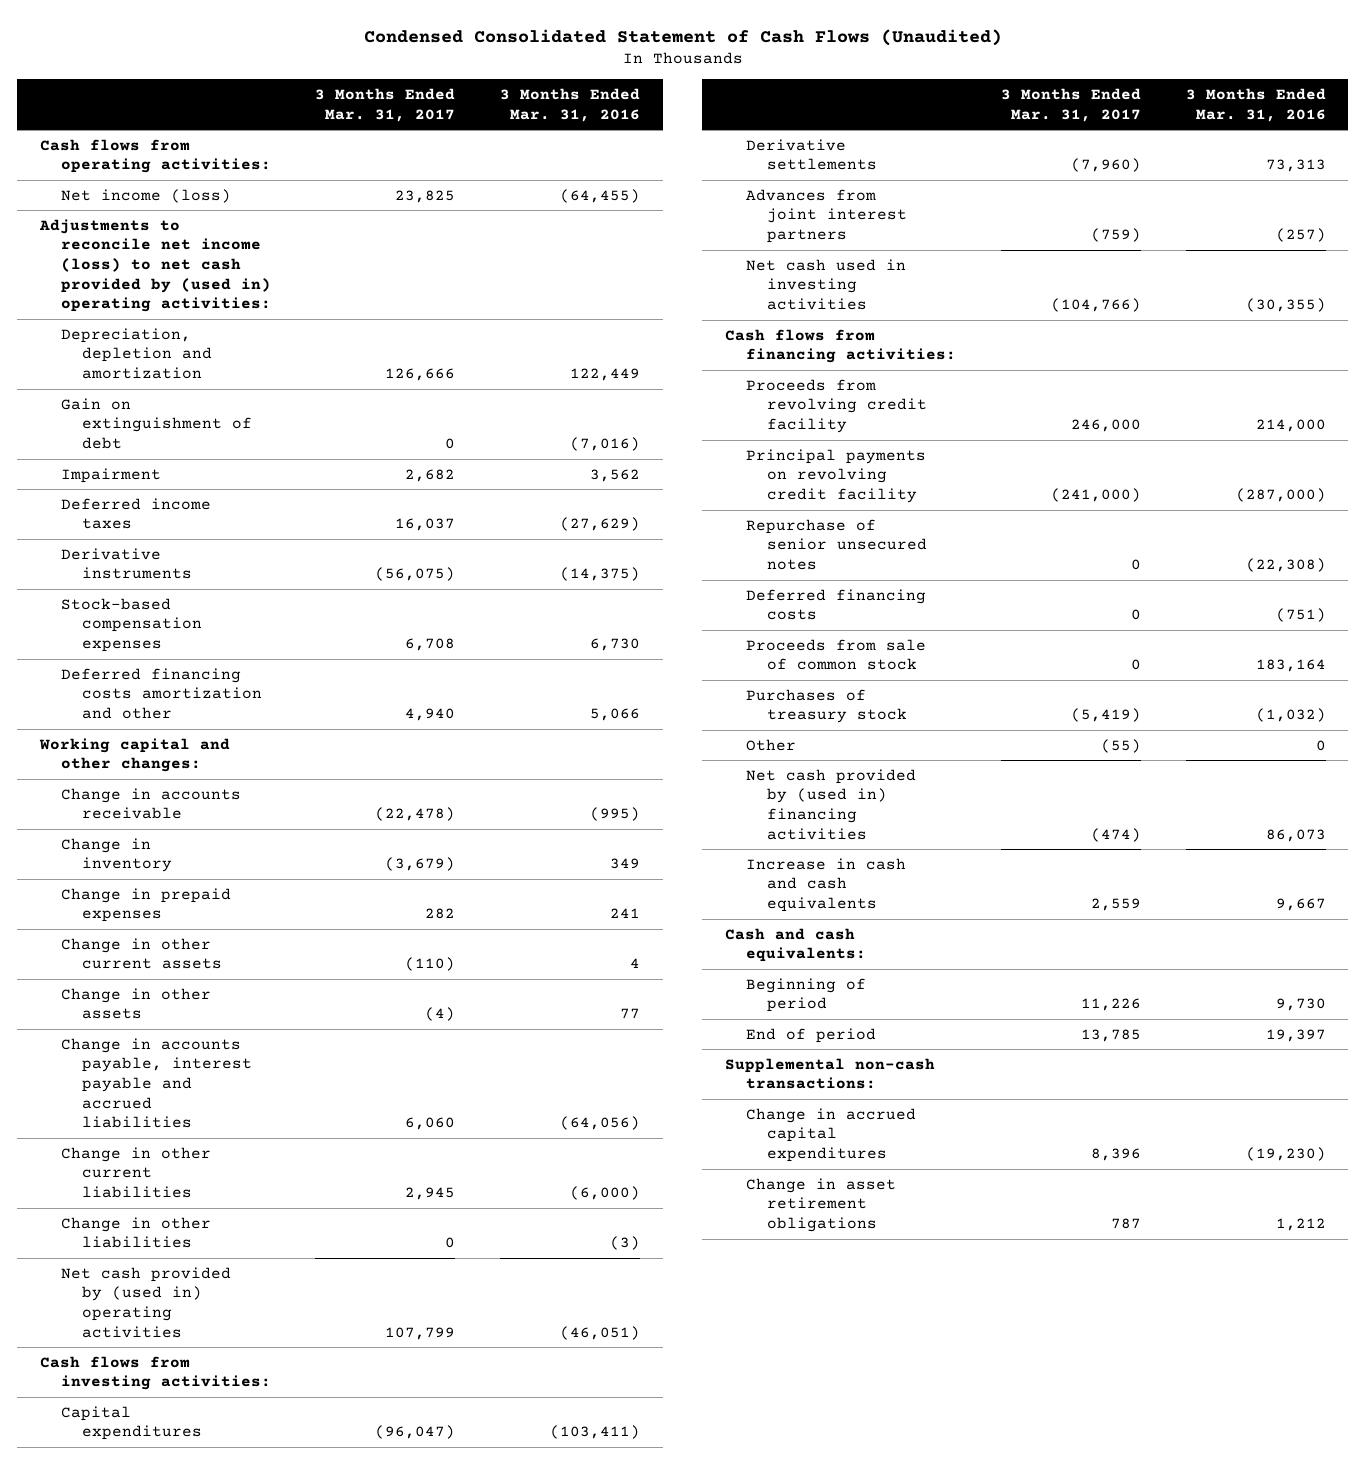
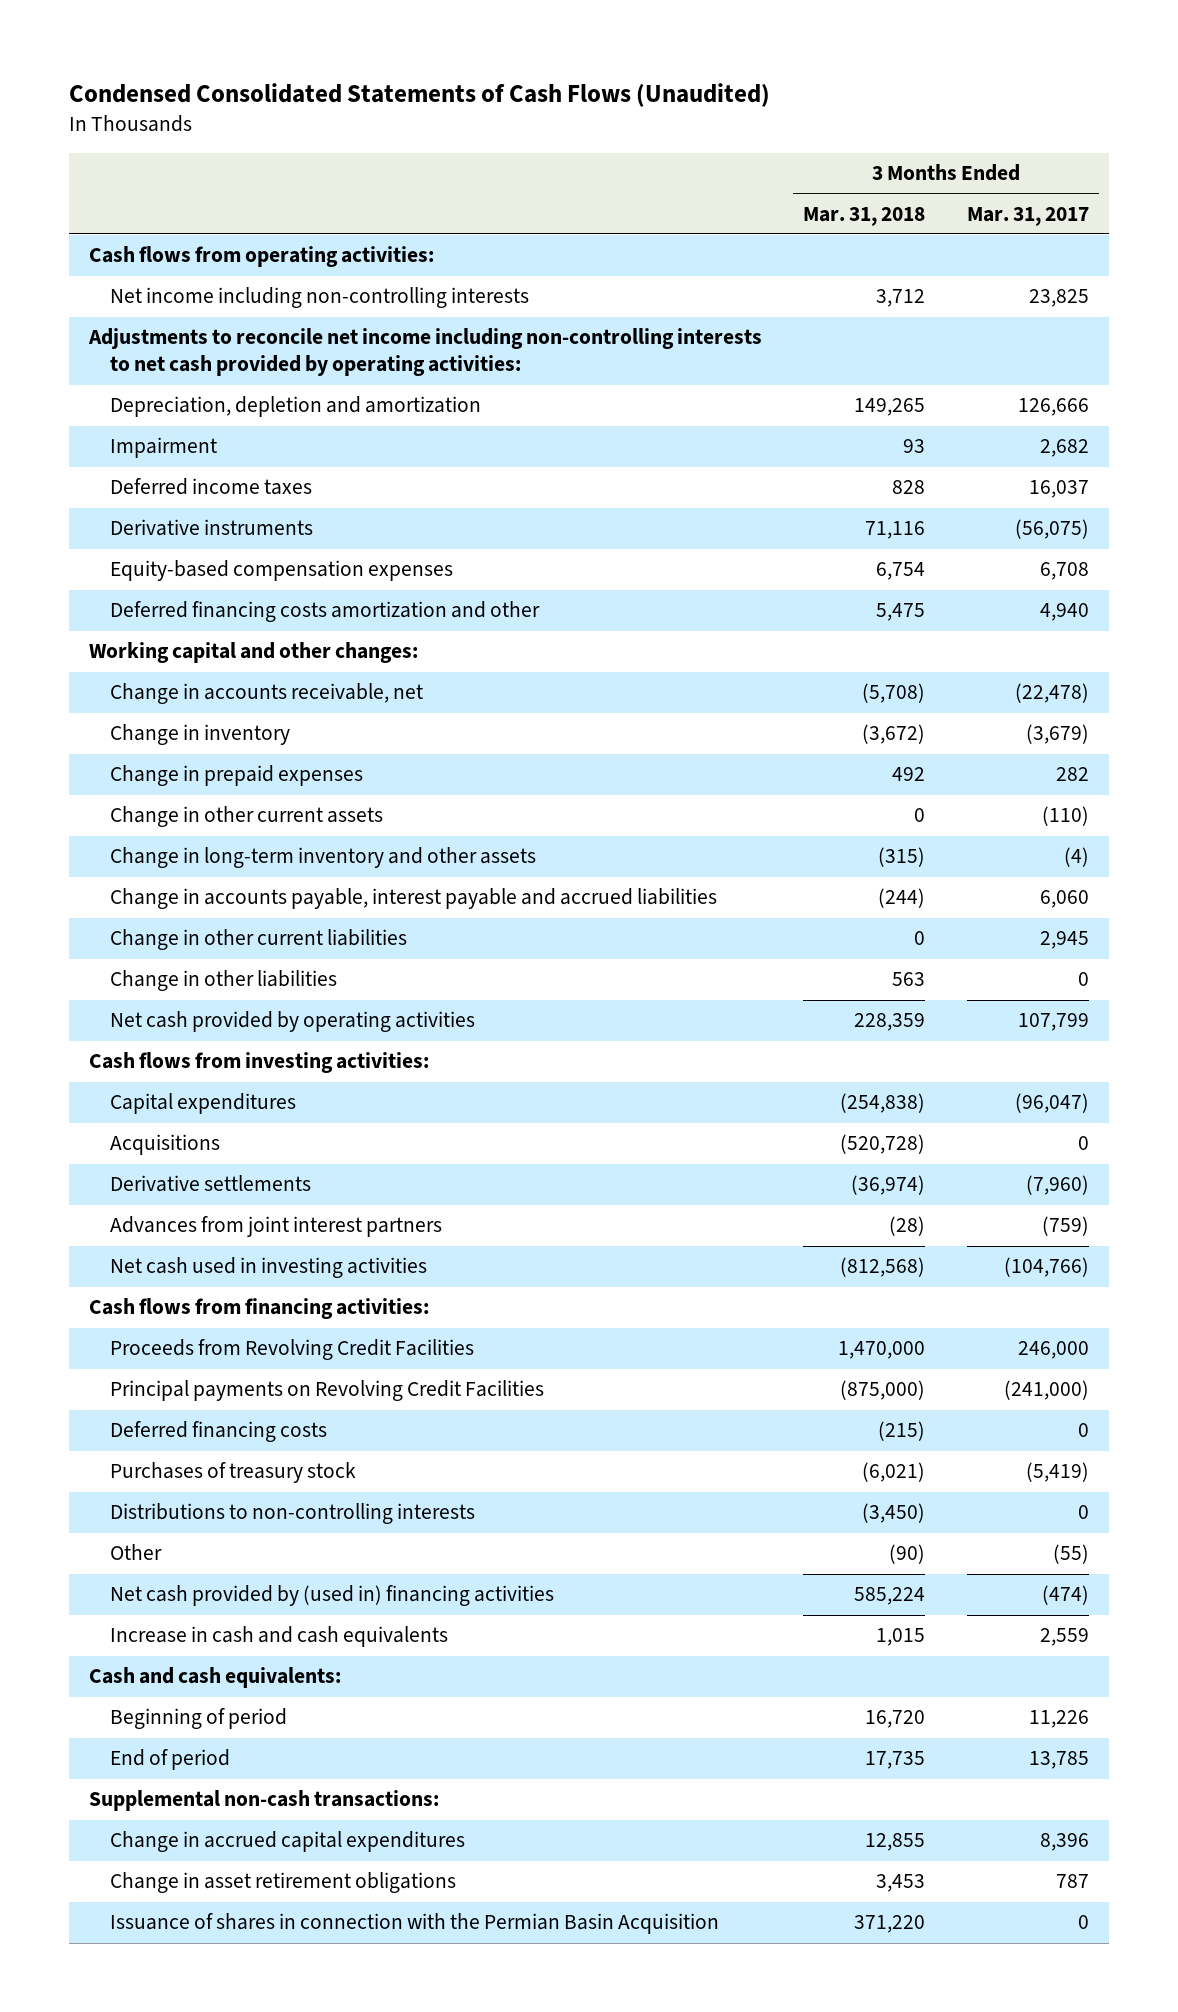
- Condensed Consolidated Statement of Cash Flows (Unaudited)
+ Condensed Consolidated Statements of Cash Flows (Unaudited)
- | 3 Months Ended Mar. 31, 2017 | 3 Months Ended Mar. 31, 2016
+ | 3 Months Ended Mar. 31, 2018 | 3 Months Ended Mar. 31, 2017
- Net income (loss) | 23,825 | (64,455)
- Adjustments to reconcile net income (loss) to net cash provided by (used in) operating activities:
+ Net income including non-controlling interests | 3,712 | 23,825
+ Adjustments to reconcile net income including non-controlling interests to net cash provided by operating activities:
- Gain on extinguishment of debt | 0 | (7,016)
- Stock-based compensation expenses | 6,708 | 6,730
+ Equity-based compensation expenses | 6,754 | 6,708
- Change in accounts receivable | (22,478) | (995)
+ Change in accounts receivable, net | (5,708) | (22,478)
- Change in other assets | (4) | 77
+ Change in long-term inventory and other assets | (315) | (4)
- Net cash provided by (used in) operating activities | 107,799 | (46,051)
+ Net cash provided by operating activities | 228,359 | 107,799
+ Acquisitions | (520,728) | 0
- Proceeds from revolving credit facility | 246,000 | 214,000
- Principal payments on revolving credit facility | (241,000) | (287,000)
- Repurchase of senior unsecured notes | 0 | (22,308)
+ Proceeds from Revolving Credit Facilities | 1,470,000 | 246,000
+ Principal payments on Revolving Credit Facilities | (875,000) | (241,000)
- Proceeds from sale of common stock | 0 | 183,164
+ Distributions to non-controlling interests | (3,450) | 0
+ Issuance of shares in connection with the Permian Basin Acquisition | 371,220 | 0

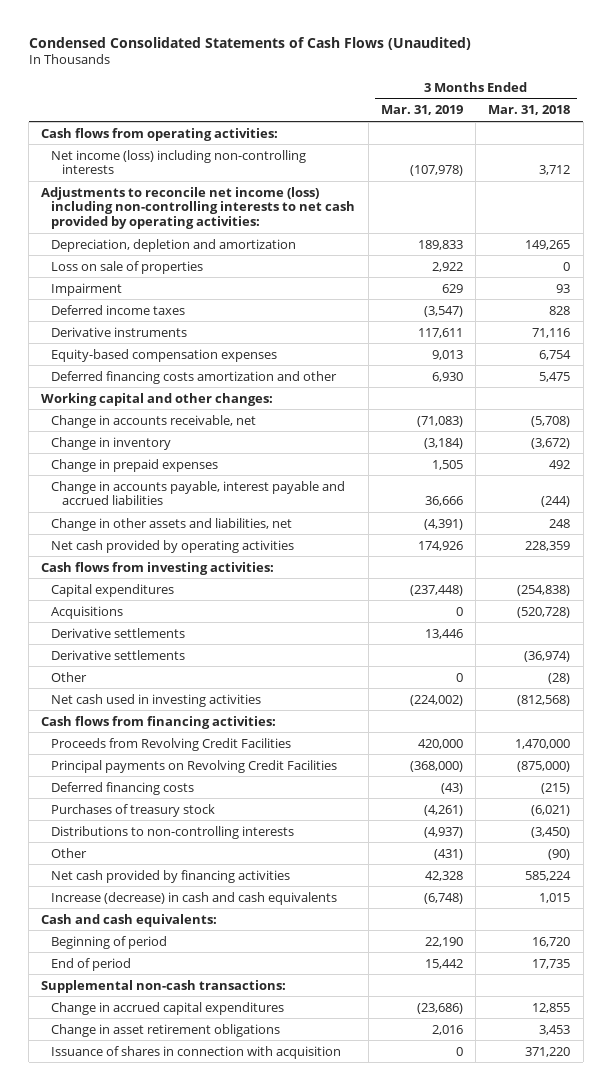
- | 3 Months Ended Mar. 31, 2018 | 3 Months Ended Mar. 31, 2017
+ | 3 Months Ended Mar. 31, 2019 | 3 Months Ended Mar. 31, 2018
- Net income including non-controlling interests | 3,712 | 23,825
- Adjustments to reconcile net income including non-controlling interests to net cash provided by operating activities:
+ Net income (loss) including non-controlling interests | (107,978) | 3,712
+ Adjustments to reconcile net income (loss) including non-controlling interests to net cash provided by operating activities:
+ Loss on sale of properties | 2,922 | 0
- Change in other current assets | 0 | (110)
- Change in long-term inventory and other assets | (315) | (4)
- Change in other current liabilities | 0 | 2,945
- Change in other liabilities | 563 | 0
+ Change in other assets and liabilities, net | (4,391) | 248
+ Derivative settlements | 13,446 |
- Advances from joint interest partners | (28) | (759)
+ Other | 0 | (28)
- Net cash provided by (used in) financing activities | 585,224 | (474)
- Increase in cash and cash equivalents | 1,015 | 2,559
+ Net cash provided by financing activities | 42,328 | 585,224
+ Increase (decrease) in cash and cash equivalents | (6,748) | 1,015
- Issuance of shares in connection with the Permian Basin Acquisition | 371,220 | 0
+ Issuance of shares in connection with acquisition | 0 | 371,220

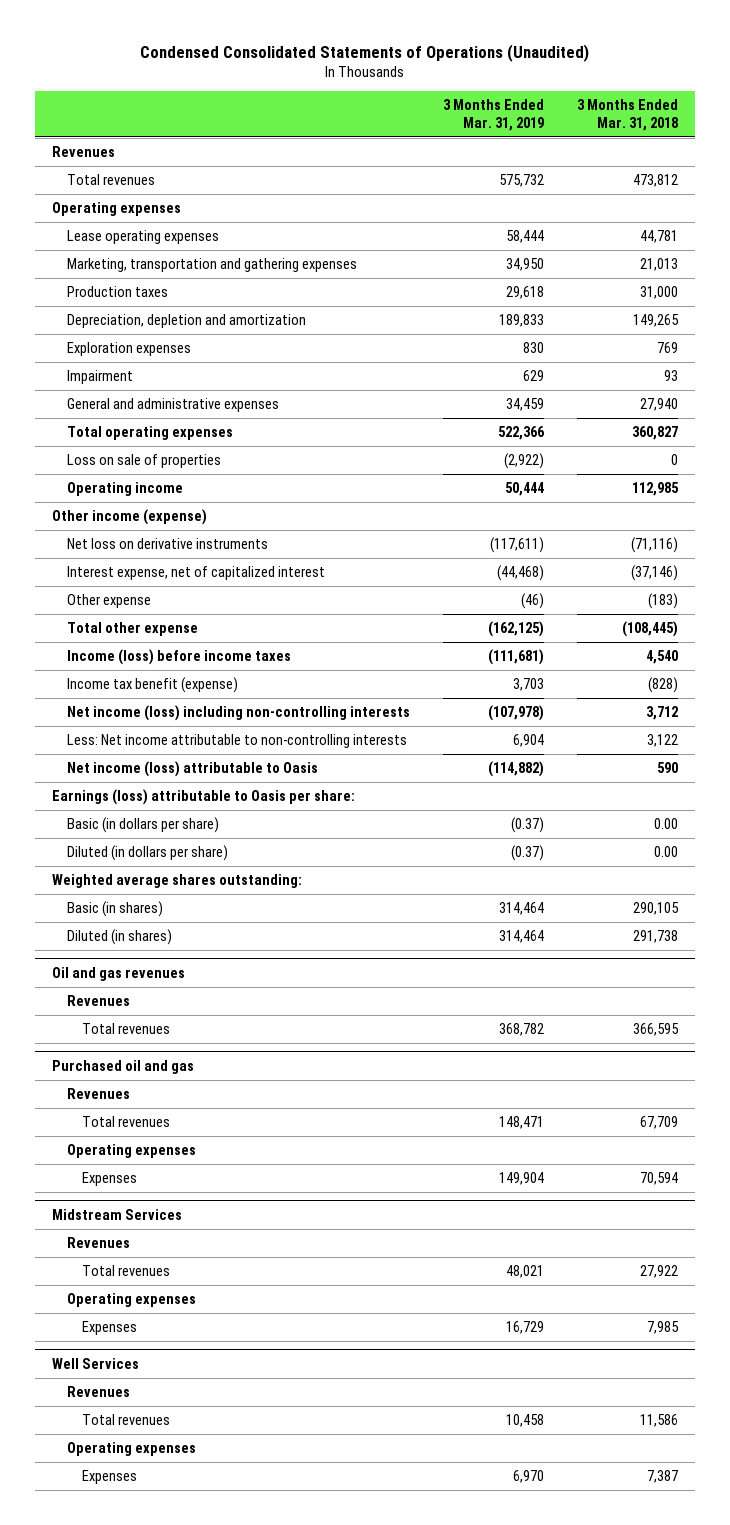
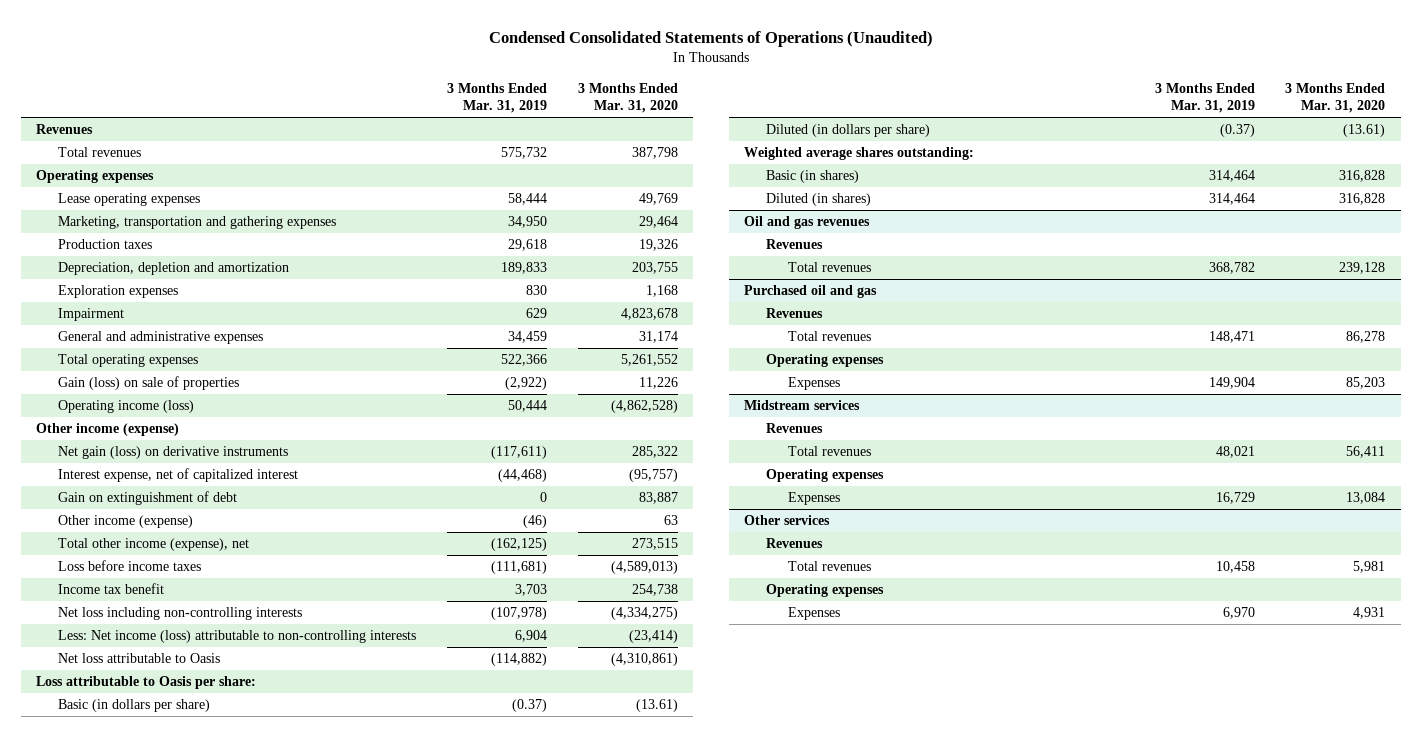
- | 3 Months Ended Mar. 31, 2019 | 3 Months Ended Mar. 31, 2018
+ | 3 Months Ended Mar. 31, 2019 | 3 Months Ended Mar. 31, 2020
- Loss on sale of properties | (2,922) | 0
- Operating income | 50,444 | 112,985
+ Gain (loss) on sale of properties | (2,922) | 11,226
+ Operating income (loss) | 50,444 | (4,862,528)
- Net loss on derivative instruments | (117,611) | (71,116)
+ Net gain (loss) on derivative instruments | (117,611) | 285,322
- Other expense | (46) | (183)
- Total other expense | (162,125) | (108,445)
- Income (loss) before income taxes | (111,681) | 4,540
- Income tax benefit (expense) | 3,703 | (828)
- Net income (loss) including non-controlling interests | (107,978) | 3,712
- Less: Net income attributable to non-controlling interests | 6,904 | 3,122
- Net income (loss) attributable to Oasis | (114,882) | 590
- Earnings (loss) attributable to Oasis per share:
+ Gain on extinguishment of debt | 0 | 83,887
+ Other income (expense) | (46) | 63
+ Total other income (expense), net | (162,125) | 273,515
+ Loss before income taxes | (111,681) | (4,589,013)
+ Income tax benefit | 3,703 | 254,738
+ Net loss including non-controlling interests | (107,978) | (4,334,275)
+ Less: Net income (loss) attributable to non-controlling interests | 6,904 | (23,414)
+ Net loss attributable to Oasis | (114,882) | (4,310,861)
+ Loss attributable to Oasis per share:
- Midstream Services
+ Midstream services
- Well Services
+ Other services

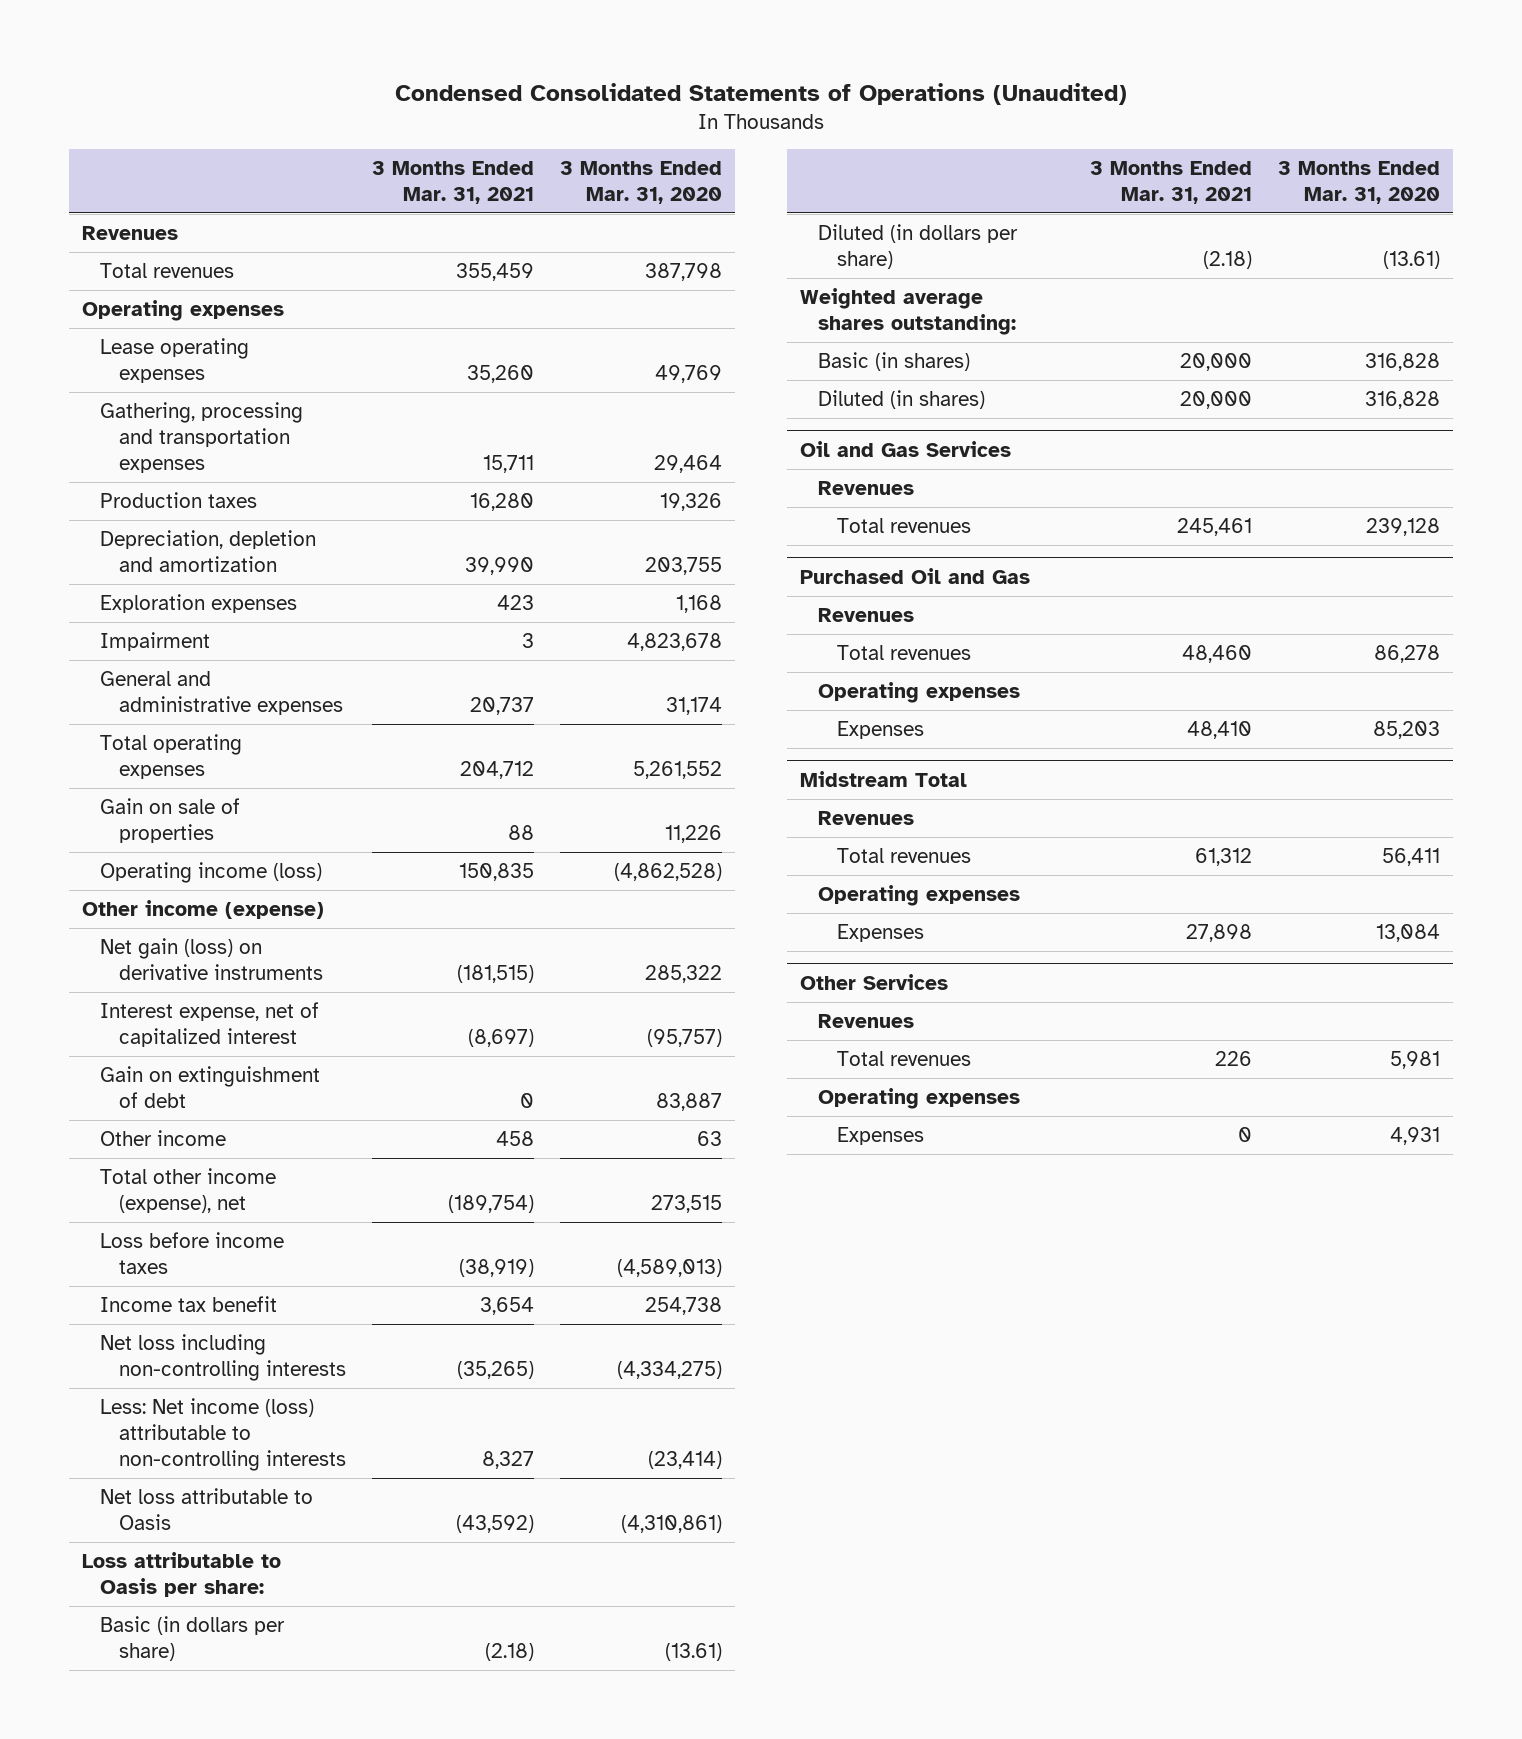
- | 3 Months Ended Mar. 31, 2019 | 3 Months Ended Mar. 31, 2020
+ | 3 Months Ended Mar. 31, 2021 | 3 Months Ended Mar. 31, 2020
- Marketing, transportation and gathering expenses | 34,950 | 29,464
+ Gathering, processing and transportation expenses | 15,711 | 29,464
- Gain (loss) on sale of properties | (2,922) | 11,226
+ Gain on sale of properties | 88 | 11,226
- Other income (expense) | (46) | 63
+ Other income | 458 | 63
- Oil and gas revenues
+ Oil and Gas Services
- Purchased oil and gas
+ Purchased Oil and Gas
- Midstream services
+ Midstream Total
- Other services
+ Other Services

